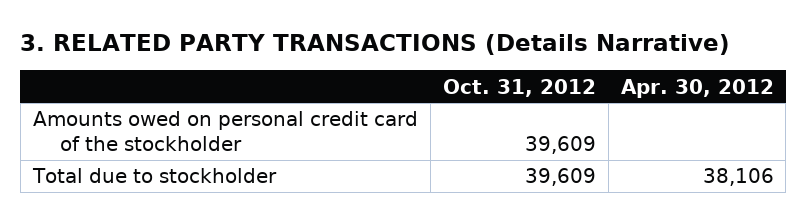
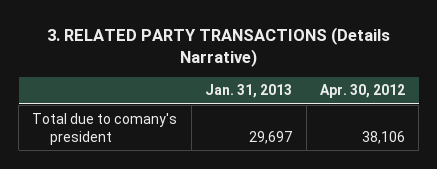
- | Oct. 31, 2012 | Apr. 30, 2012
+ | Jan. 31, 2013 | Apr. 30, 2012
- Amounts owed on personal credit card of the stockholder | 39,609 |
- Total due to stockholder | 39,609 | 38,106
+ Total due to comany's president | 29,697 | 38,106

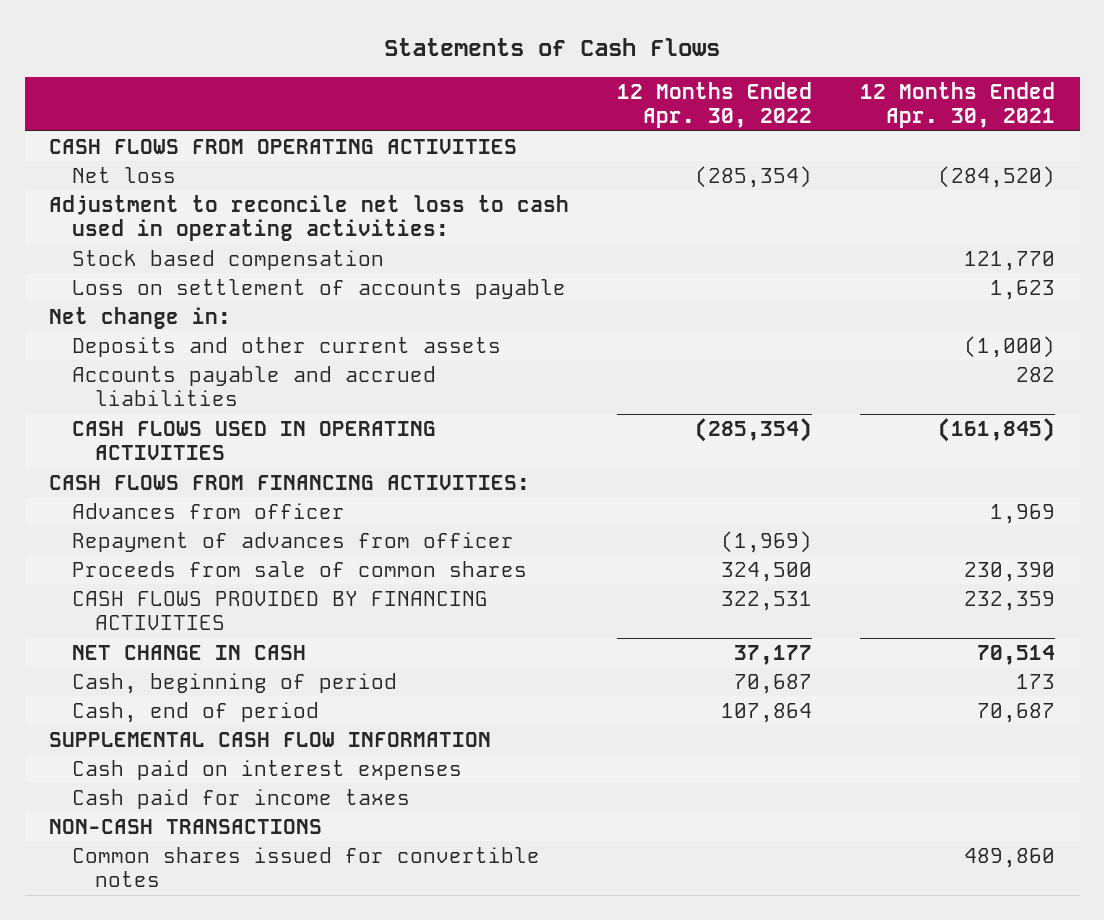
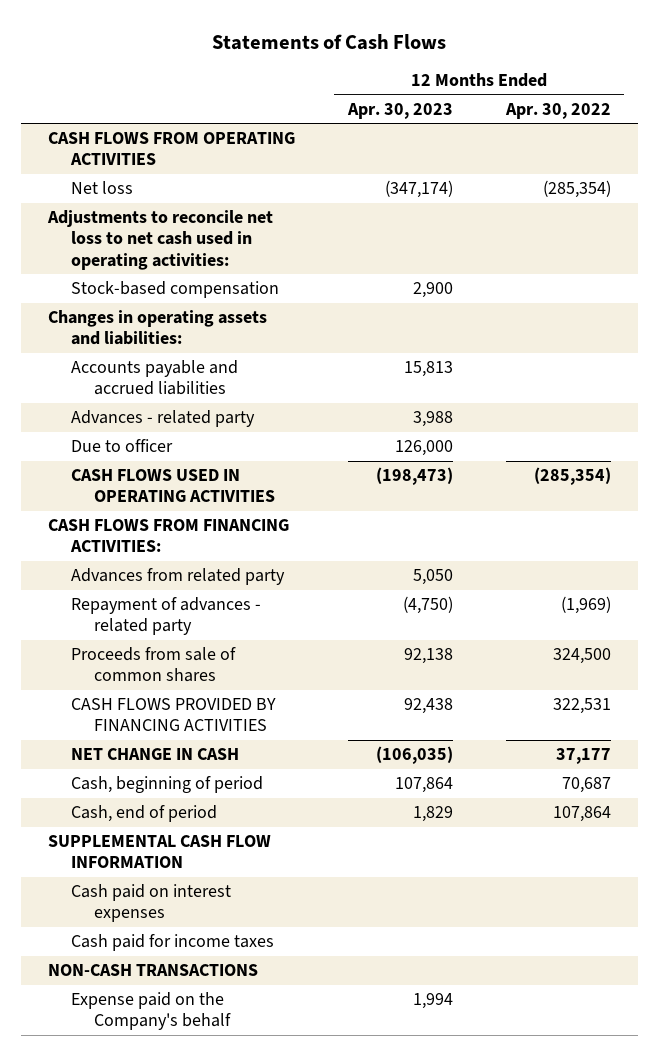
- | 12 Months Ended Apr. 30, 2022 | 12 Months Ended Apr. 30, 2021
+ | 12 Months Ended Apr. 30, 2023 | 12 Months Ended Apr. 30, 2022
- Adjustment to reconcile net loss to cash used in operating activities:
- Stock based compensation | | 121,770
- Loss on settlement of accounts payable | | 1,623
- Net change in:
- Deposits and other current assets | | (1,000)
+ Adjustments to reconcile net loss to net cash used in operating activities:
+ Stock-based compensation | 2,900 |
+ Changes in operating assets and liabilities:
+ Advances - related party | 3,988 |
+ Due to officer | 126,000 |
- Advances from officer | | 1,969
- Repayment of advances from officer | (1,969) |
+ Advances from related party | 5,050 |
+ Repayment of advances - related party | (4,750) | (1,969)
- Common shares issued for convertible notes | | 489,860
+ Expense paid on the Company's behalf | 1,994 |

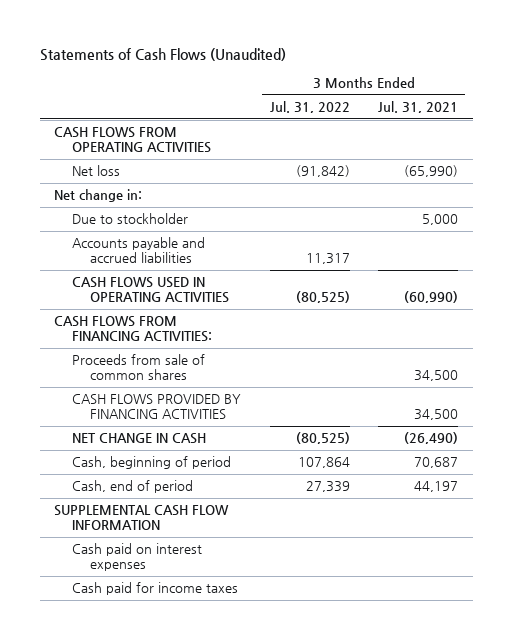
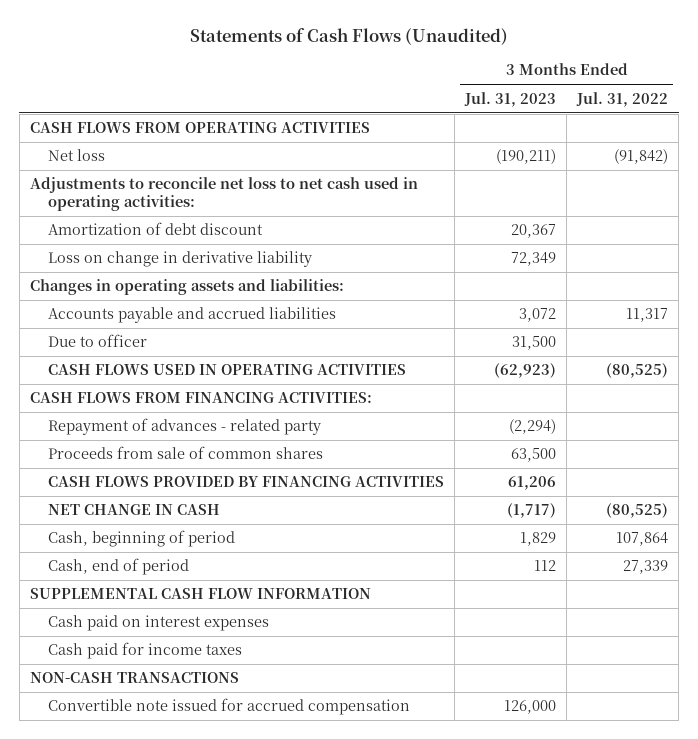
- | 3 Months Ended Jul. 31, 2022 | 3 Months Ended Jul. 31, 2021
+ | 3 Months Ended Jul. 31, 2023 | 3 Months Ended Jul. 31, 2022
- Net change in:
- Due to stockholder | | 5,000
+ Adjustments to reconcile net loss to net cash used in operating activities:
+ Amortization of debt discount | 20,367 |
+ Loss on change in derivative liability | 72,349 |
+ Changes in operating assets and liabilities:
+ Due to officer | 31,500 |
+ Repayment of advances - related party | (2,294) |
+ NON-CASH TRANSACTIONS
+ Convertible note issued for accrued compensation | 126,000 |

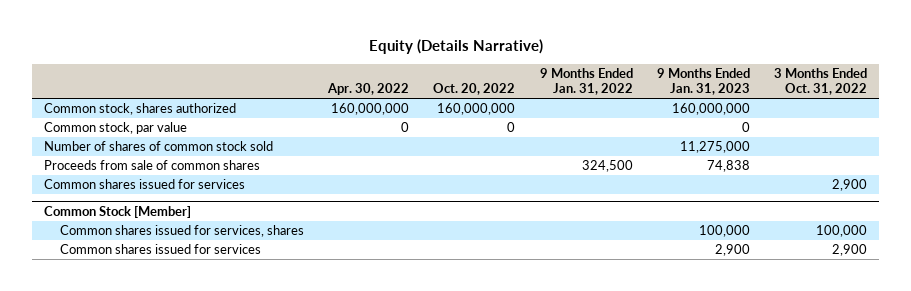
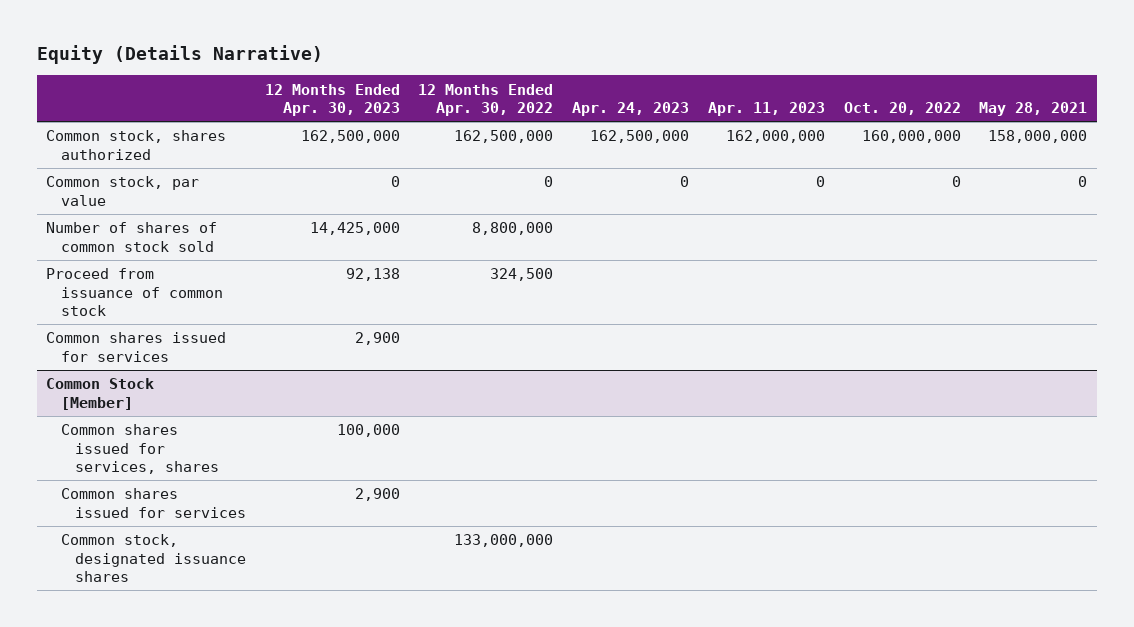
- | Apr. 30, 2022 | Oct. 20, 2022 | 9 Months Ended Jan. 31, 2022 | 9 Months Ended Jan. 31, 2023 | 3 Months Ended Oct. 31, 2022
+ | 12 Months Ended Apr. 30, 2023 | 12 Months Ended Apr. 30, 2022 | Apr. 24, 2023 | Apr. 11, 2023 | Oct. 20, 2022 | May 28, 2021
- Proceeds from sale of common shares | | | 324,500 | 74,838 |
+ Proceed from issuance of common stock | 92,138 | 324,500 | | | |
@ Common Stock [Member]
+ Common stock, designated issuance shares | | 133,000,000 | | | |

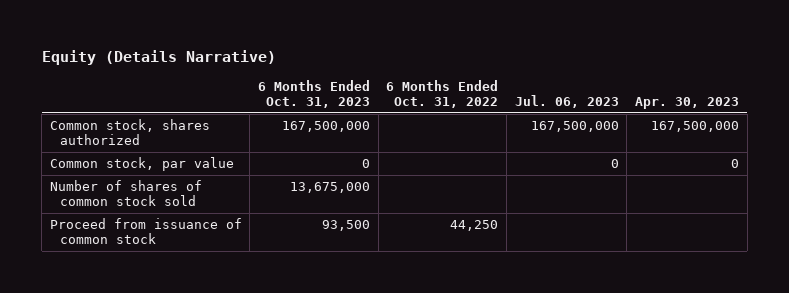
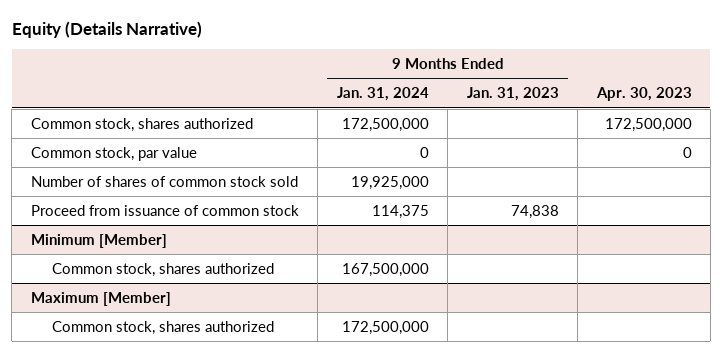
- | 6 Months Ended Oct. 31, 2023 | 6 Months Ended Oct. 31, 2022 | Jul. 06, 2023 | Apr. 30, 2023
+ | 9 Months Ended Jan. 31, 2024 | 9 Months Ended Jan. 31, 2023 | Apr. 30, 2023
- Common stock, shares authorized | 167,500,000 | | 167,500,000 | 167,500,000
+ Common stock, shares authorized | 172,500,000 | | 172,500,000
+ Minimum [Member]
+ Common stock, shares authorized | 167,500,000 | |
+ Maximum [Member]
+ Common stock, shares authorized | 172,500,000 | |

